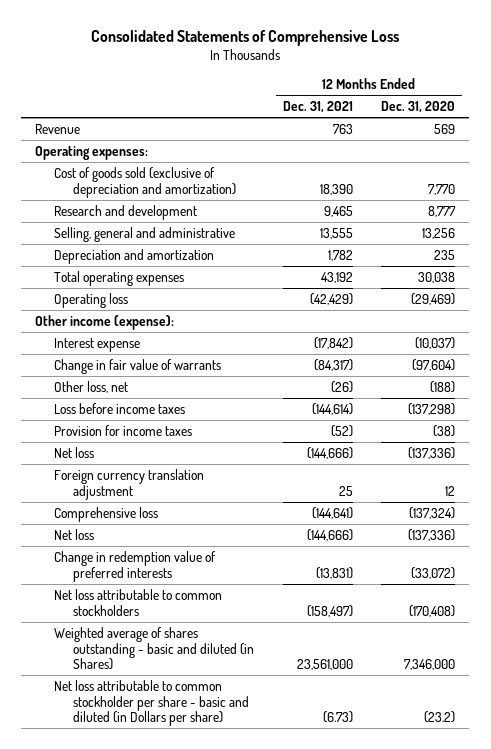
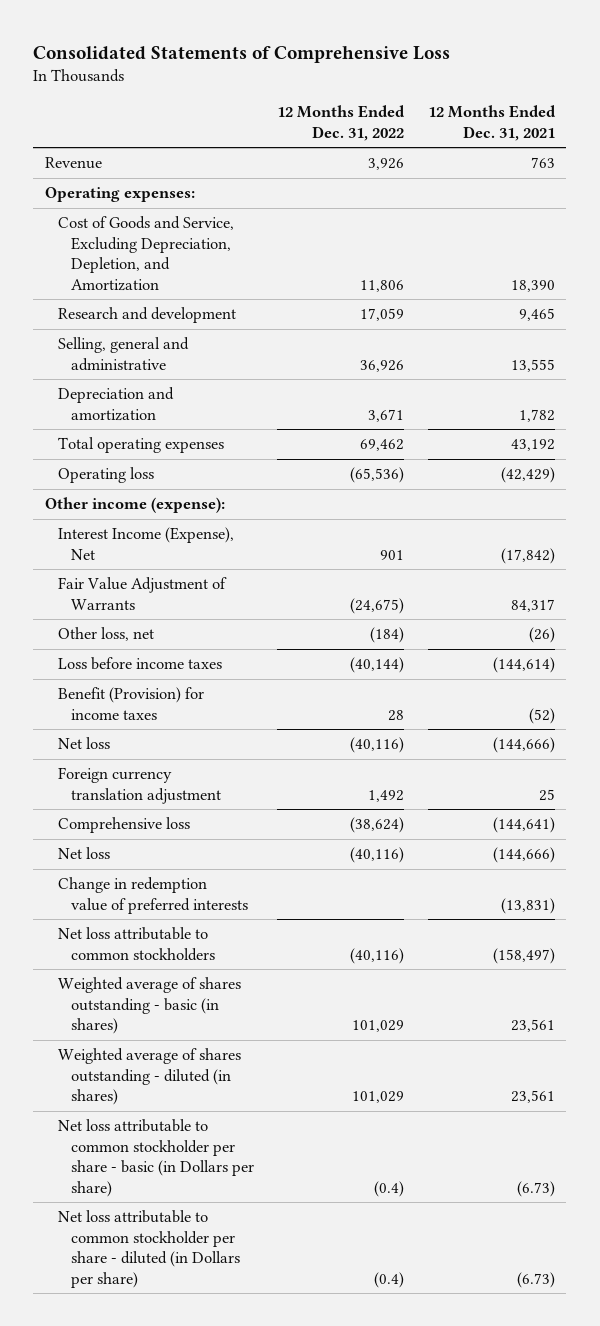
- | 12 Months Ended Dec. 31, 2021 | 12 Months Ended Dec. 31, 2020
+ | 12 Months Ended Dec. 31, 2022 | 12 Months Ended Dec. 31, 2021
- Cost of goods sold (exclusive of depreciation and amortization) | 18,390 | 7,770
+ Cost of Goods and Service, Excluding Depreciation, Depletion, and Amortization | 11,806 | 18,390
- Interest expense | (17,842) | (10,037)
- Change in fair value of warrants | (84,317) | (97,604)
+ Interest Income (Expense), Net | 901 | (17,842)
+ Fair Value Adjustment of Warrants | (24,675) | 84,317
- Provision for income taxes | (52) | (38)
+ Benefit (Provision) for income taxes | 28 | (52)
- Weighted average of shares outstanding - basic and diluted (in Shares) | 23,561,000 | 7,346,000
- Net loss attributable to common stockholder per share - basic and diluted (in Dollars per share) | (6.73) | (23.2)
+ Weighted average of shares outstanding - basic (in shares) | 101,029 | 23,561
+ Weighted average of shares outstanding - diluted (in shares) | 101,029 | 23,561
+ Net loss attributable to common stockholder per share - basic (in Dollars per share) | (0.4) | (6.73)
+ Net loss attributable to common stockholder per share - diluted (in Dollars per share) | (0.4) | (6.73)

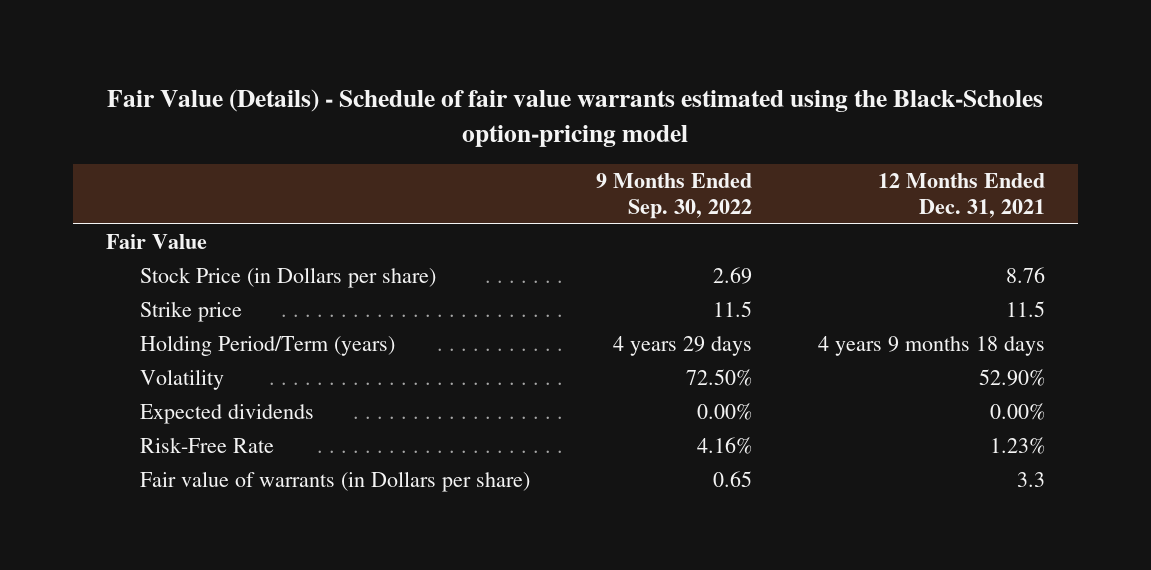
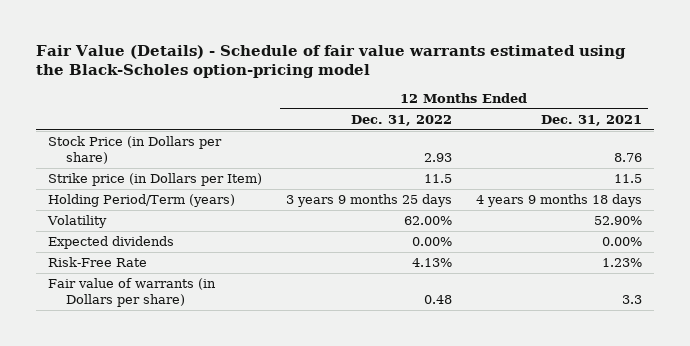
- | 9 Months Ended Sep. 30, 2022 | 12 Months Ended Dec. 31, 2021
+ | 12 Months Ended Dec. 31, 2022 | 12 Months Ended Dec. 31, 2021
- Fair Value
- Strike price | 11.5 | 11.5
+ Strike price (in Dollars per Item) | 11.5 | 11.5

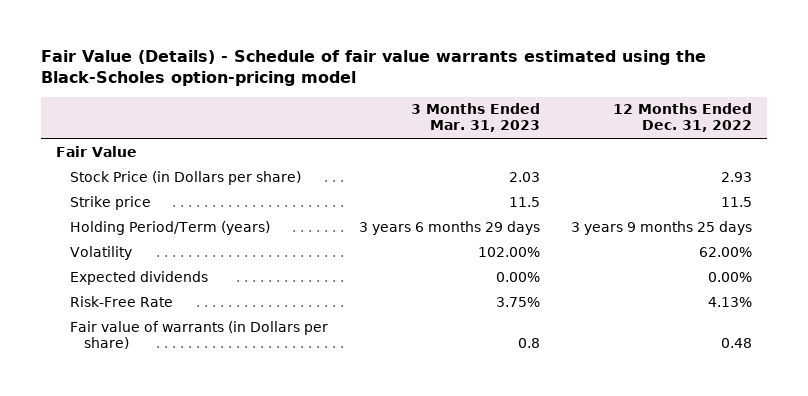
- | 12 Months Ended Dec. 31, 2022 | 12 Months Ended Dec. 31, 2021
+ | 3 Months Ended Mar. 31, 2023 | 12 Months Ended Dec. 31, 2022
+ Fair Value
- Strike price (in Dollars per Item) | 11.5 | 11.5
+ Strike price | 11.5 | 11.5

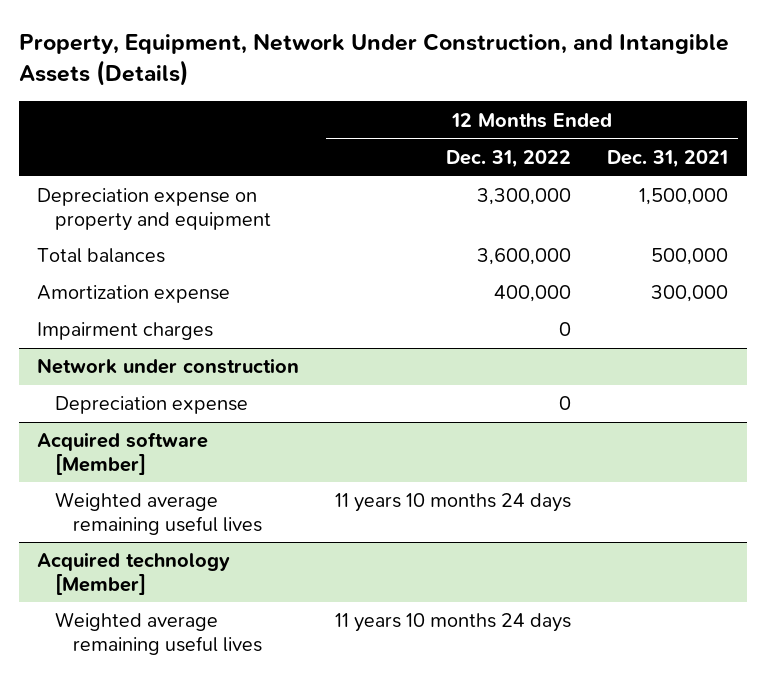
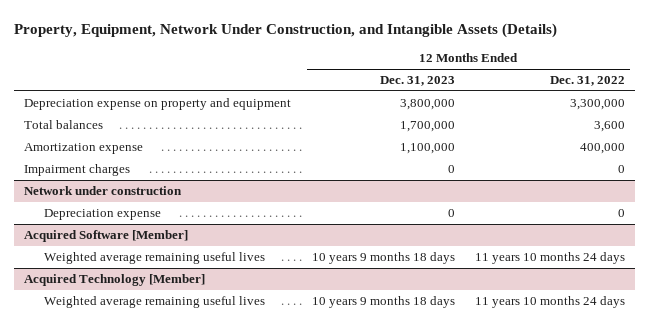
- | 12 Months Ended Dec. 31, 2022 | 12 Months Ended Dec. 31, 2021
+ | 12 Months Ended Dec. 31, 2023 | 12 Months Ended Dec. 31, 2022
- Total balances | 3,600,000 | 500,000
+ Total balances | 1,700,000 | 3,600
- Acquired software [Member]
+ Acquired Software [Member]
- Acquired technology [Member]
+ Acquired Technology [Member]

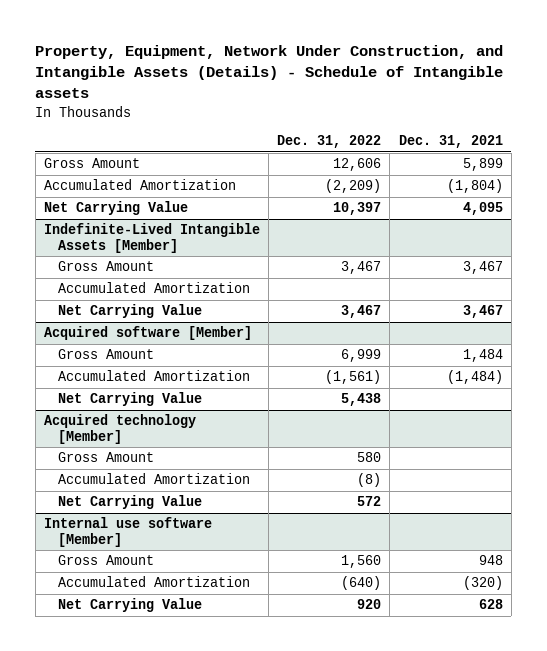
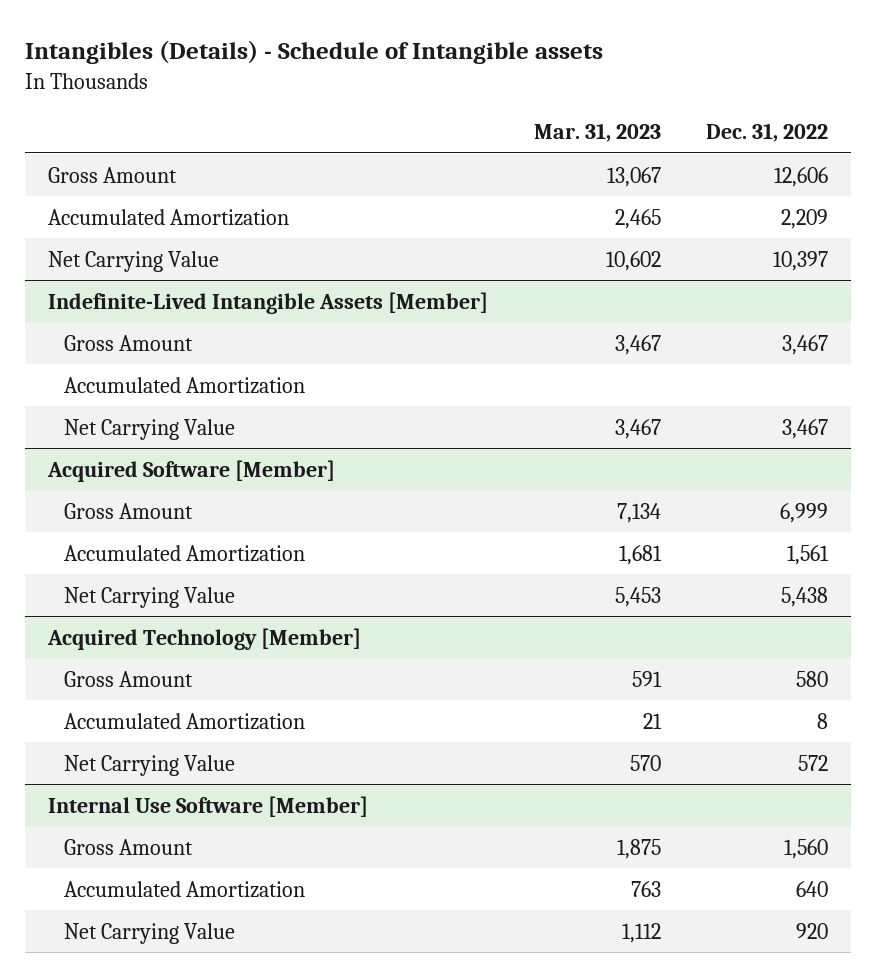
- Property, Equipment, Network Under Construction, and Intangible Assets (Details) - Schedule of Intangible assets
+ Intangibles (Details) - Schedule of Intangible assets
- | Dec. 31, 2022 | Dec. 31, 2021
+ | Mar. 31, 2023 | Dec. 31, 2022
- Accumulated Amortization | (2,209) | (1,804)
+ Accumulated Amortization | 2,465 | 2,209
- Acquired software [Member]
+ Acquired Software [Member]
- Accumulated Amortization | (1,561) | (1,484)
+ Accumulated Amortization | 1,681 | 1,561
- Acquired technology [Member]
+ Acquired Technology [Member]
- Accumulated Amortization | (8) |
+ Accumulated Amortization | 21 | 8
- Internal use software [Member]
+ Internal Use Software [Member]
- Accumulated Amortization | (640) | (320)
+ Accumulated Amortization | 763 | 640

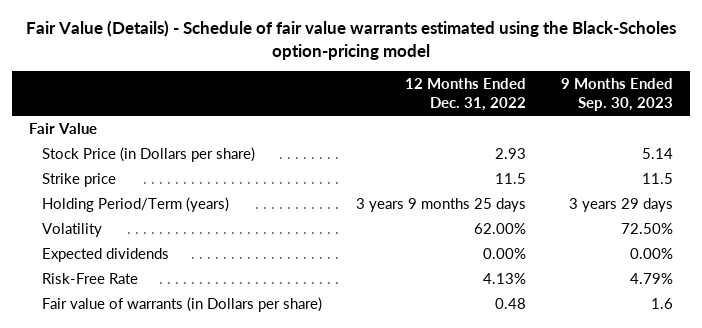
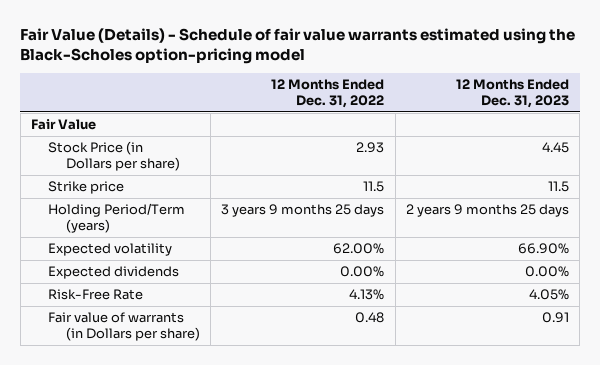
- | 12 Months Ended Dec. 31, 2022 | 9 Months Ended Sep. 30, 2023
+ | 12 Months Ended Dec. 31, 2022 | 12 Months Ended Dec. 31, 2023
- Volatility | 62.00% | 72.50%
+ Expected volatility | 62.00% | 66.90%

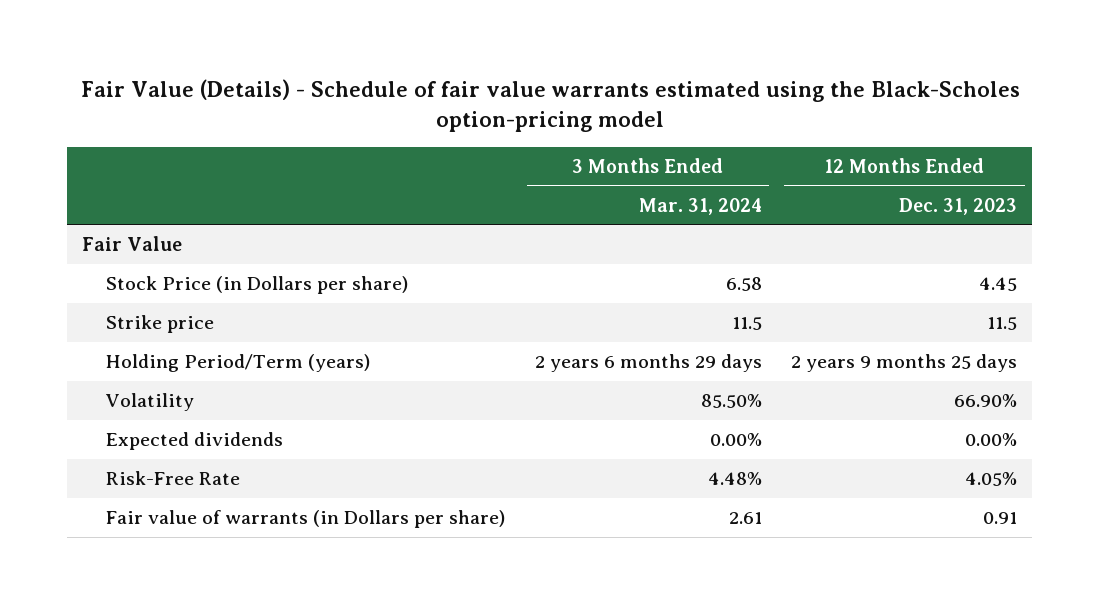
- | 12 Months Ended Dec. 31, 2022 | 12 Months Ended Dec. 31, 2023
+ | 3 Months Ended Mar. 31, 2024 | 12 Months Ended Dec. 31, 2023
- Expected volatility | 62.00% | 66.90%
+ Volatility | 85.50% | 66.90%

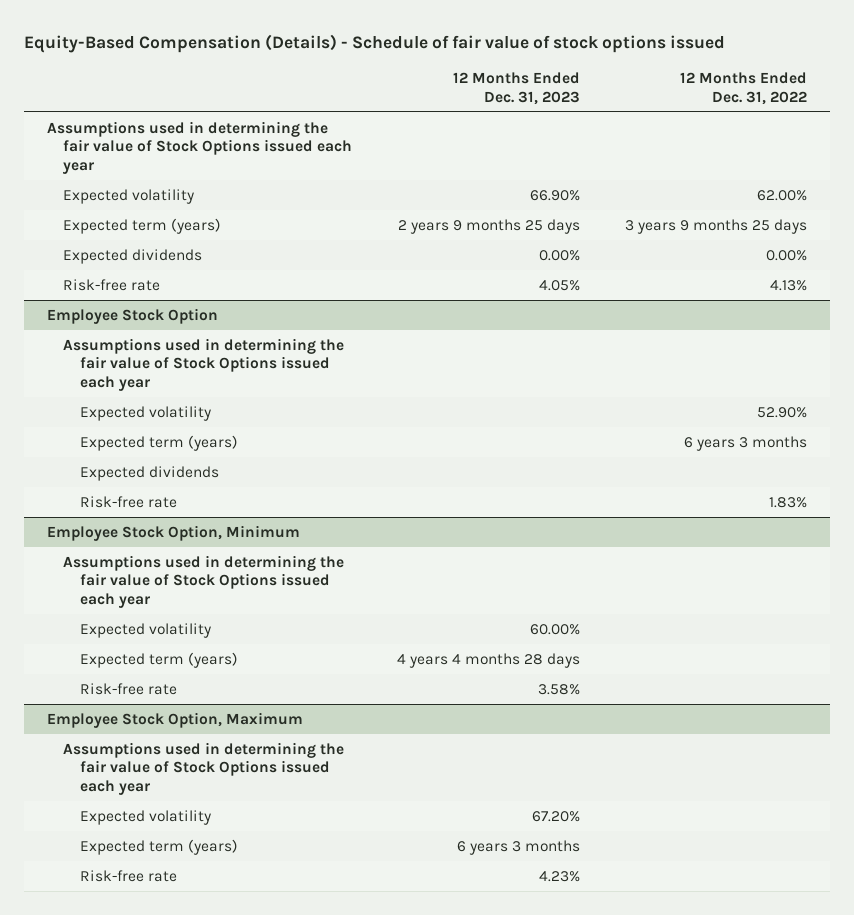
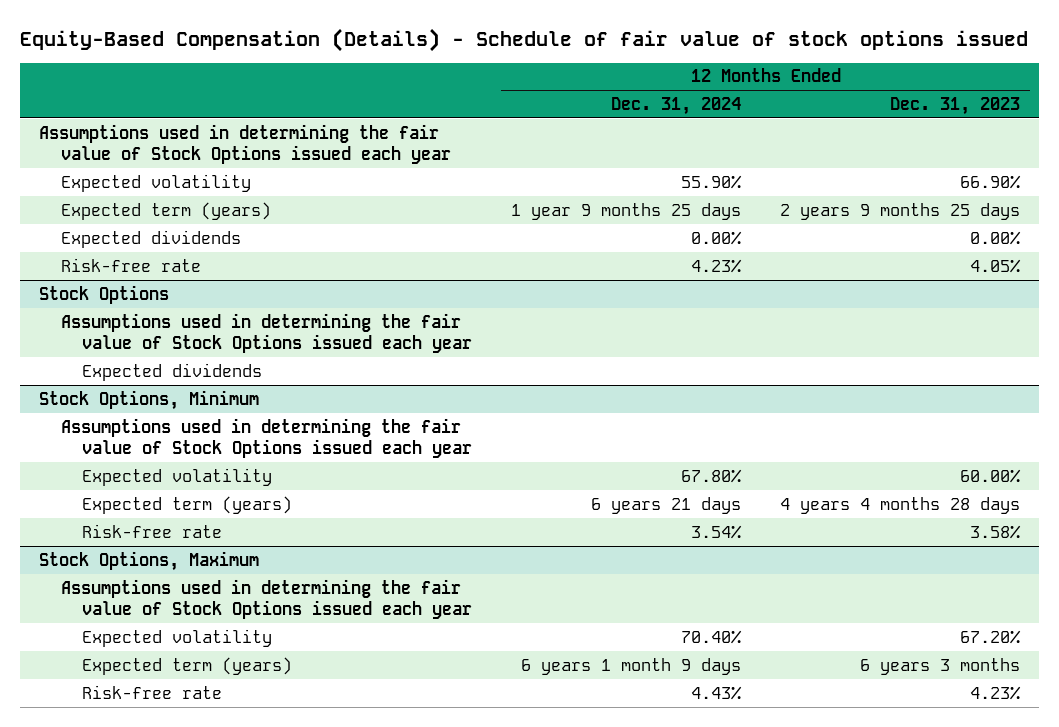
- | 12 Months Ended Dec. 31, 2023 | 12 Months Ended Dec. 31, 2022
+ | 12 Months Ended Dec. 31, 2024 | 12 Months Ended Dec. 31, 2023
- Employee Stock Option
+ Stock Options
- Expected volatility | | 52.90%
- Expected term (years) | | 6 years 3 months
- Risk-free rate | | 1.83%
- Employee Stock Option, Minimum
+ Stock Options, Minimum
- Employee Stock Option, Maximum
+ Stock Options, Maximum

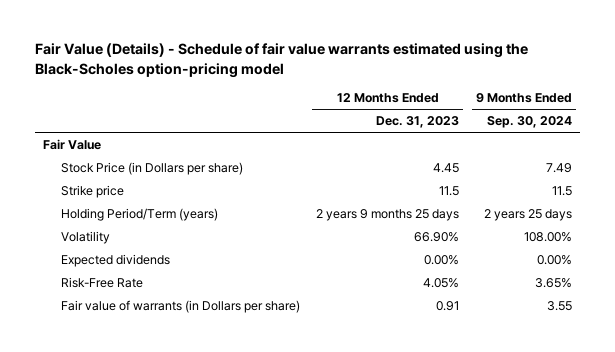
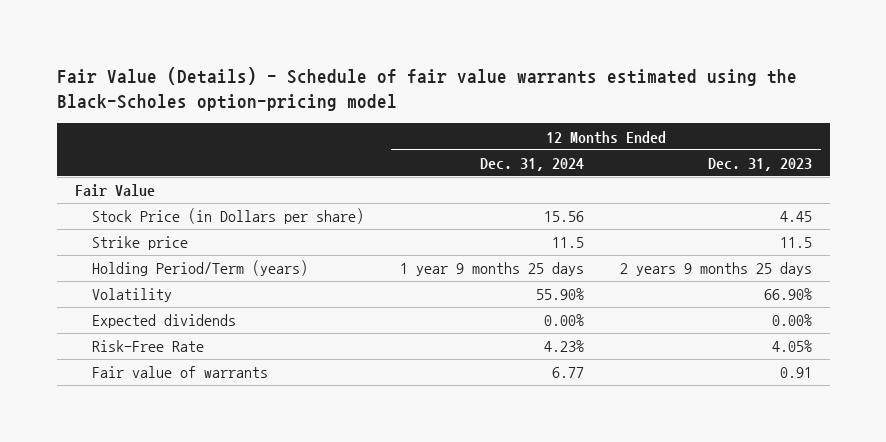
- | 12 Months Ended Dec. 31, 2023 | 9 Months Ended Sep. 30, 2024
+ | 12 Months Ended Dec. 31, 2024 | 12 Months Ended Dec. 31, 2023
- Fair value of warrants (in Dollars per share) | 0.91 | 3.55
+ Fair value of warrants | 6.77 | 0.91

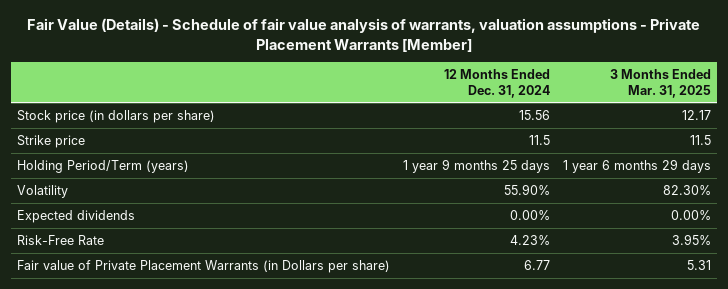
- Fair Value (Details) - Schedule of fair value warrants estimated using the Black-Scholes option-pricing model
+ Fair Value (Details) - Schedule of fair value analysis of warrants, valuation assumptions - Private Placement Warrants [Member]
- | 12 Months Ended Dec. 31, 2024 | 12 Months Ended Dec. 31, 2023
+ | 12 Months Ended Dec. 31, 2024 | 3 Months Ended Mar. 31, 2025
- Fair Value
- Stock Price (in Dollars per share) | 15.56 | 4.45
+ Stock price (in dollars per share) | 15.56 | 12.17
- Fair value of warrants | 6.77 | 0.91
+ Fair value of Private Placement Warrants (in Dollars per share) | 6.77 | 5.31

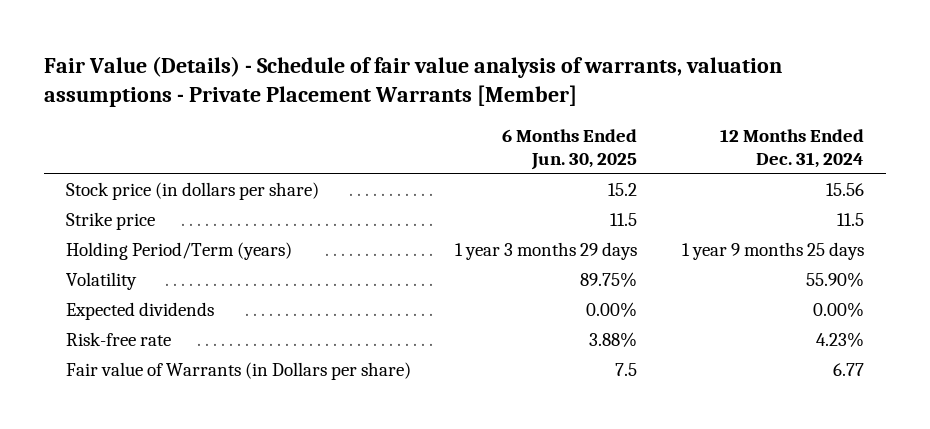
- | 12 Months Ended Dec. 31, 2024 | 3 Months Ended Mar. 31, 2025
+ | 6 Months Ended Jun. 30, 2025 | 12 Months Ended Dec. 31, 2024
- Risk-Free Rate | 4.23% | 3.95%
- Fair value of Private Placement Warrants (in Dollars per share) | 6.77 | 5.31
+ Risk-free rate | 3.88% | 4.23%
+ Fair value of Warrants (in Dollars per share) | 7.5 | 6.77

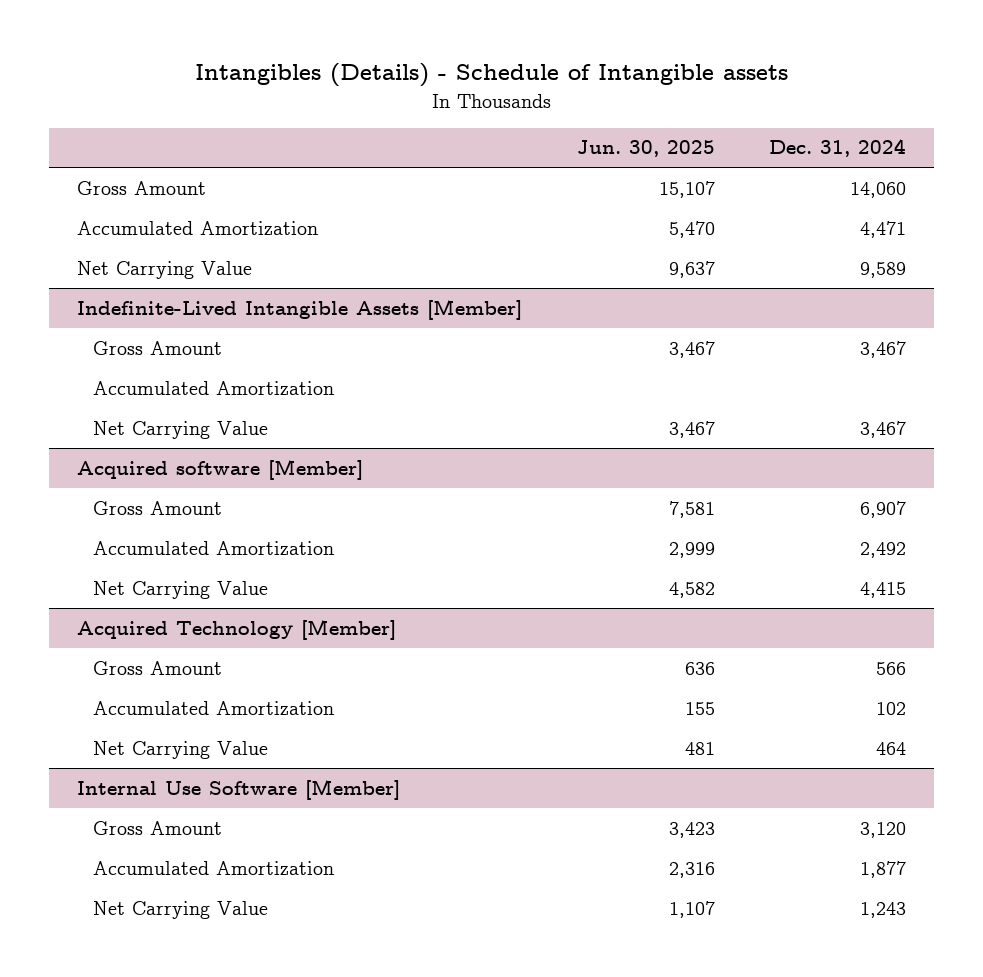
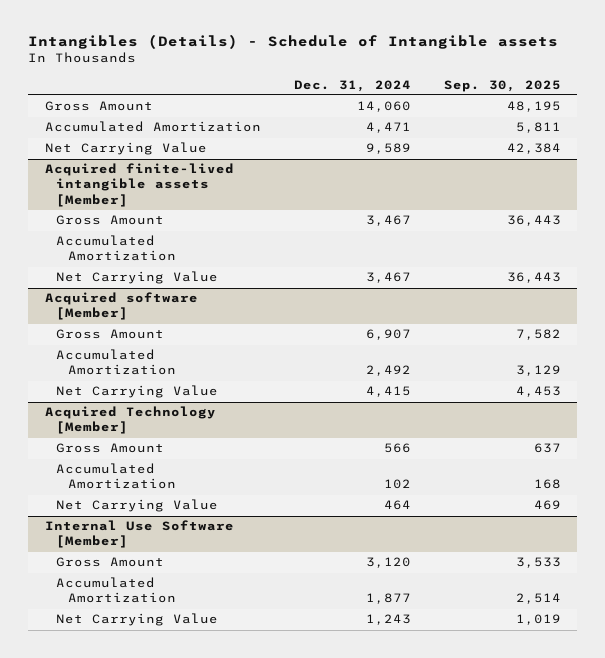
- | Jun. 30, 2025 | Dec. 31, 2024
+ | Dec. 31, 2024 | Sep. 30, 2025
- Indefinite-Lived Intangible Assets [Member]
+ Acquired finite-lived intangible assets [Member]

